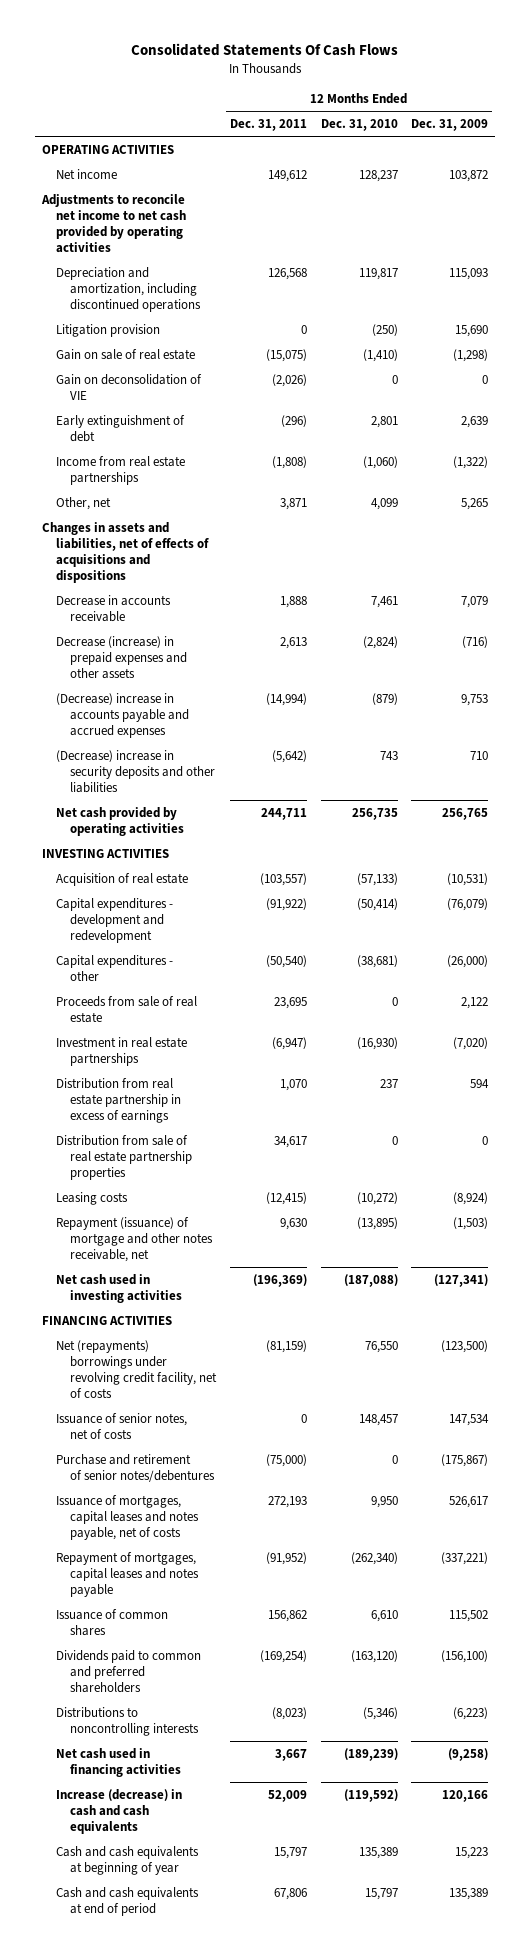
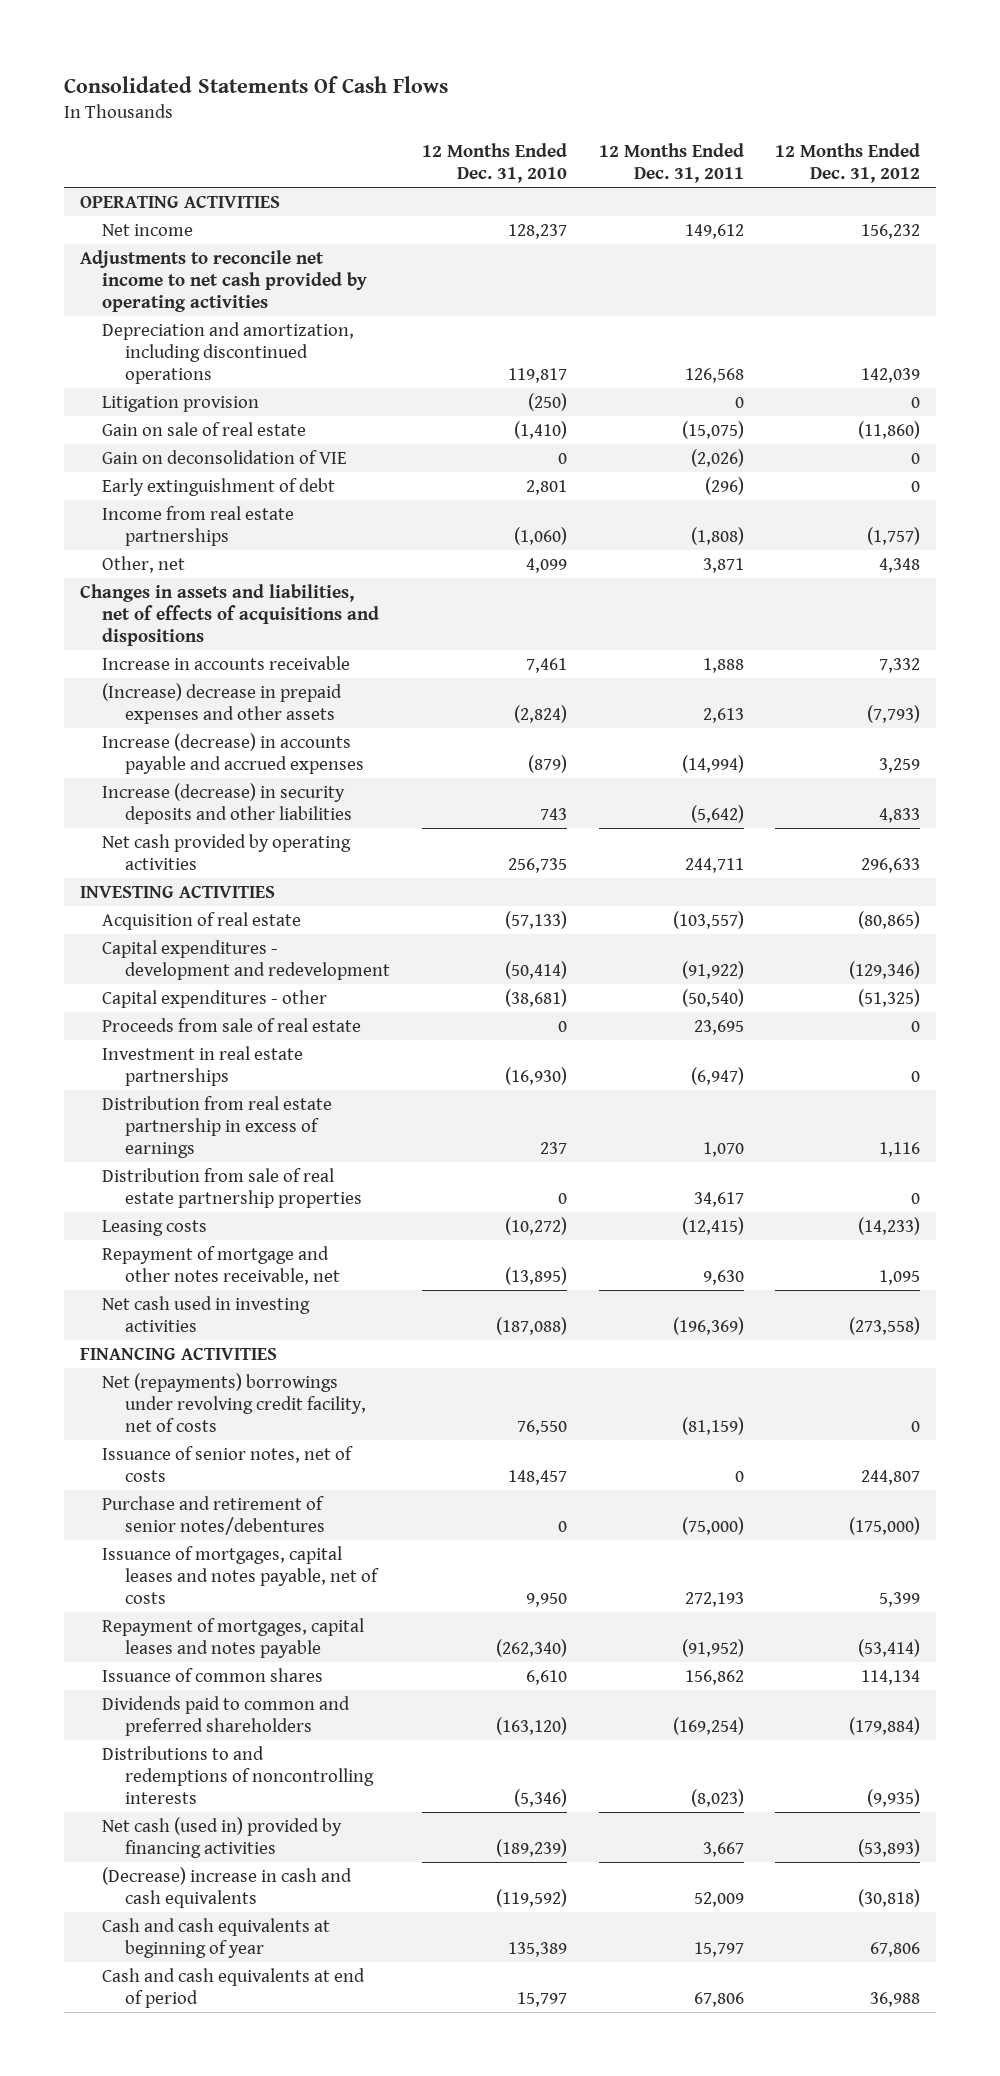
- | 12 Months Ended Dec. 31, 2011 | 12 Months Ended Dec. 31, 2010 | 12 Months Ended Dec. 31, 2009
+ | 12 Months Ended Dec. 31, 2010 | 12 Months Ended Dec. 31, 2011 | 12 Months Ended Dec. 31, 2012
- Decrease in accounts receivable | 1,888 | 7,461 | 7,079
- Decrease (increase) in prepaid expenses and other assets | 2,613 | (2,824) | (716)
- (Decrease) increase in accounts payable and accrued expenses | (14,994) | (879) | 9,753
- (Decrease) increase in security deposits and other liabilities | (5,642) | 743 | 710
+ Increase in accounts receivable | 7,461 | 1,888 | 7,332
+ (Increase) decrease in prepaid expenses and other assets | (2,824) | 2,613 | (7,793)
+ Increase (decrease) in accounts payable and accrued expenses | (879) | (14,994) | 3,259
+ Increase (decrease) in security deposits and other liabilities | 743 | (5,642) | 4,833
- Repayment (issuance) of mortgage and other notes receivable, net | 9,630 | (13,895) | (1,503)
+ Repayment of mortgage and other notes receivable, net | (13,895) | 9,630 | 1,095
- Distributions to noncontrolling interests | (8,023) | (5,346) | (6,223)
- Net cash used in financing activities | 3,667 | (189,239) | (9,258)
- Increase (decrease) in cash and cash equivalents | 52,009 | (119,592) | 120,166
+ Distributions to and redemptions of noncontrolling interests | (5,346) | (8,023) | (9,935)
+ Net cash (used in) provided by financing activities | (189,239) | 3,667 | (53,893)
+ (Decrease) increase in cash and cash equivalents | (119,592) | 52,009 | (30,818)

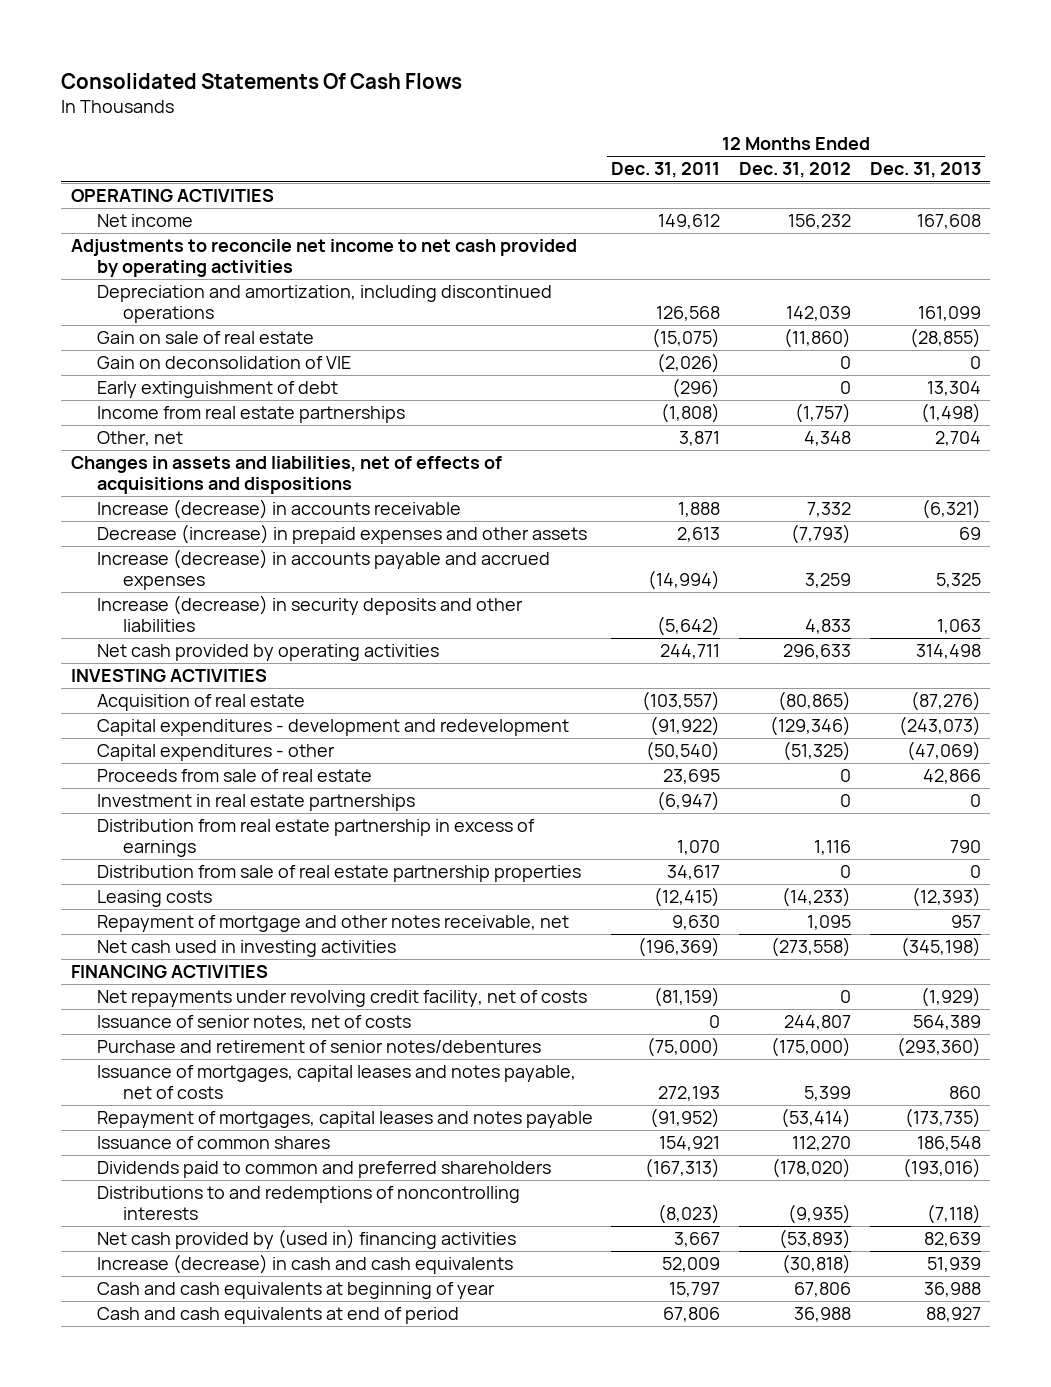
- | 12 Months Ended Dec. 31, 2010 | 12 Months Ended Dec. 31, 2011 | 12 Months Ended Dec. 31, 2012
+ | 12 Months Ended Dec. 31, 2011 | 12 Months Ended Dec. 31, 2012 | 12 Months Ended Dec. 31, 2013
- Litigation provision | (250) | 0 | 0
- Increase in accounts receivable | 7,461 | 1,888 | 7,332
- (Increase) decrease in prepaid expenses and other assets | (2,824) | 2,613 | (7,793)
+ Increase (decrease) in accounts receivable | 1,888 | 7,332 | (6,321)
+ Decrease (increase) in prepaid expenses and other assets | 2,613 | (7,793) | 69
- Net (repayments) borrowings under revolving credit facility, net of costs | 76,550 | (81,159) | 0
+ Net repayments under revolving credit facility, net of costs | (81,159) | 0 | (1,929)
- Issuance of common shares | 6,610 | 156,862 | 114,134
- Dividends paid to common and preferred shareholders | (163,120) | (169,254) | (179,884)
+ Issuance of common shares | 154,921 | 112,270 | 186,548
+ Dividends paid to common and preferred shareholders | (167,313) | (178,020) | (193,016)
- Net cash (used in) provided by financing activities | (189,239) | 3,667 | (53,893)
- (Decrease) increase in cash and cash equivalents | (119,592) | 52,009 | (30,818)
+ Net cash provided by (used in) financing activities | 3,667 | (53,893) | 82,639
+ Increase (decrease) in cash and cash equivalents | 52,009 | (30,818) | 51,939

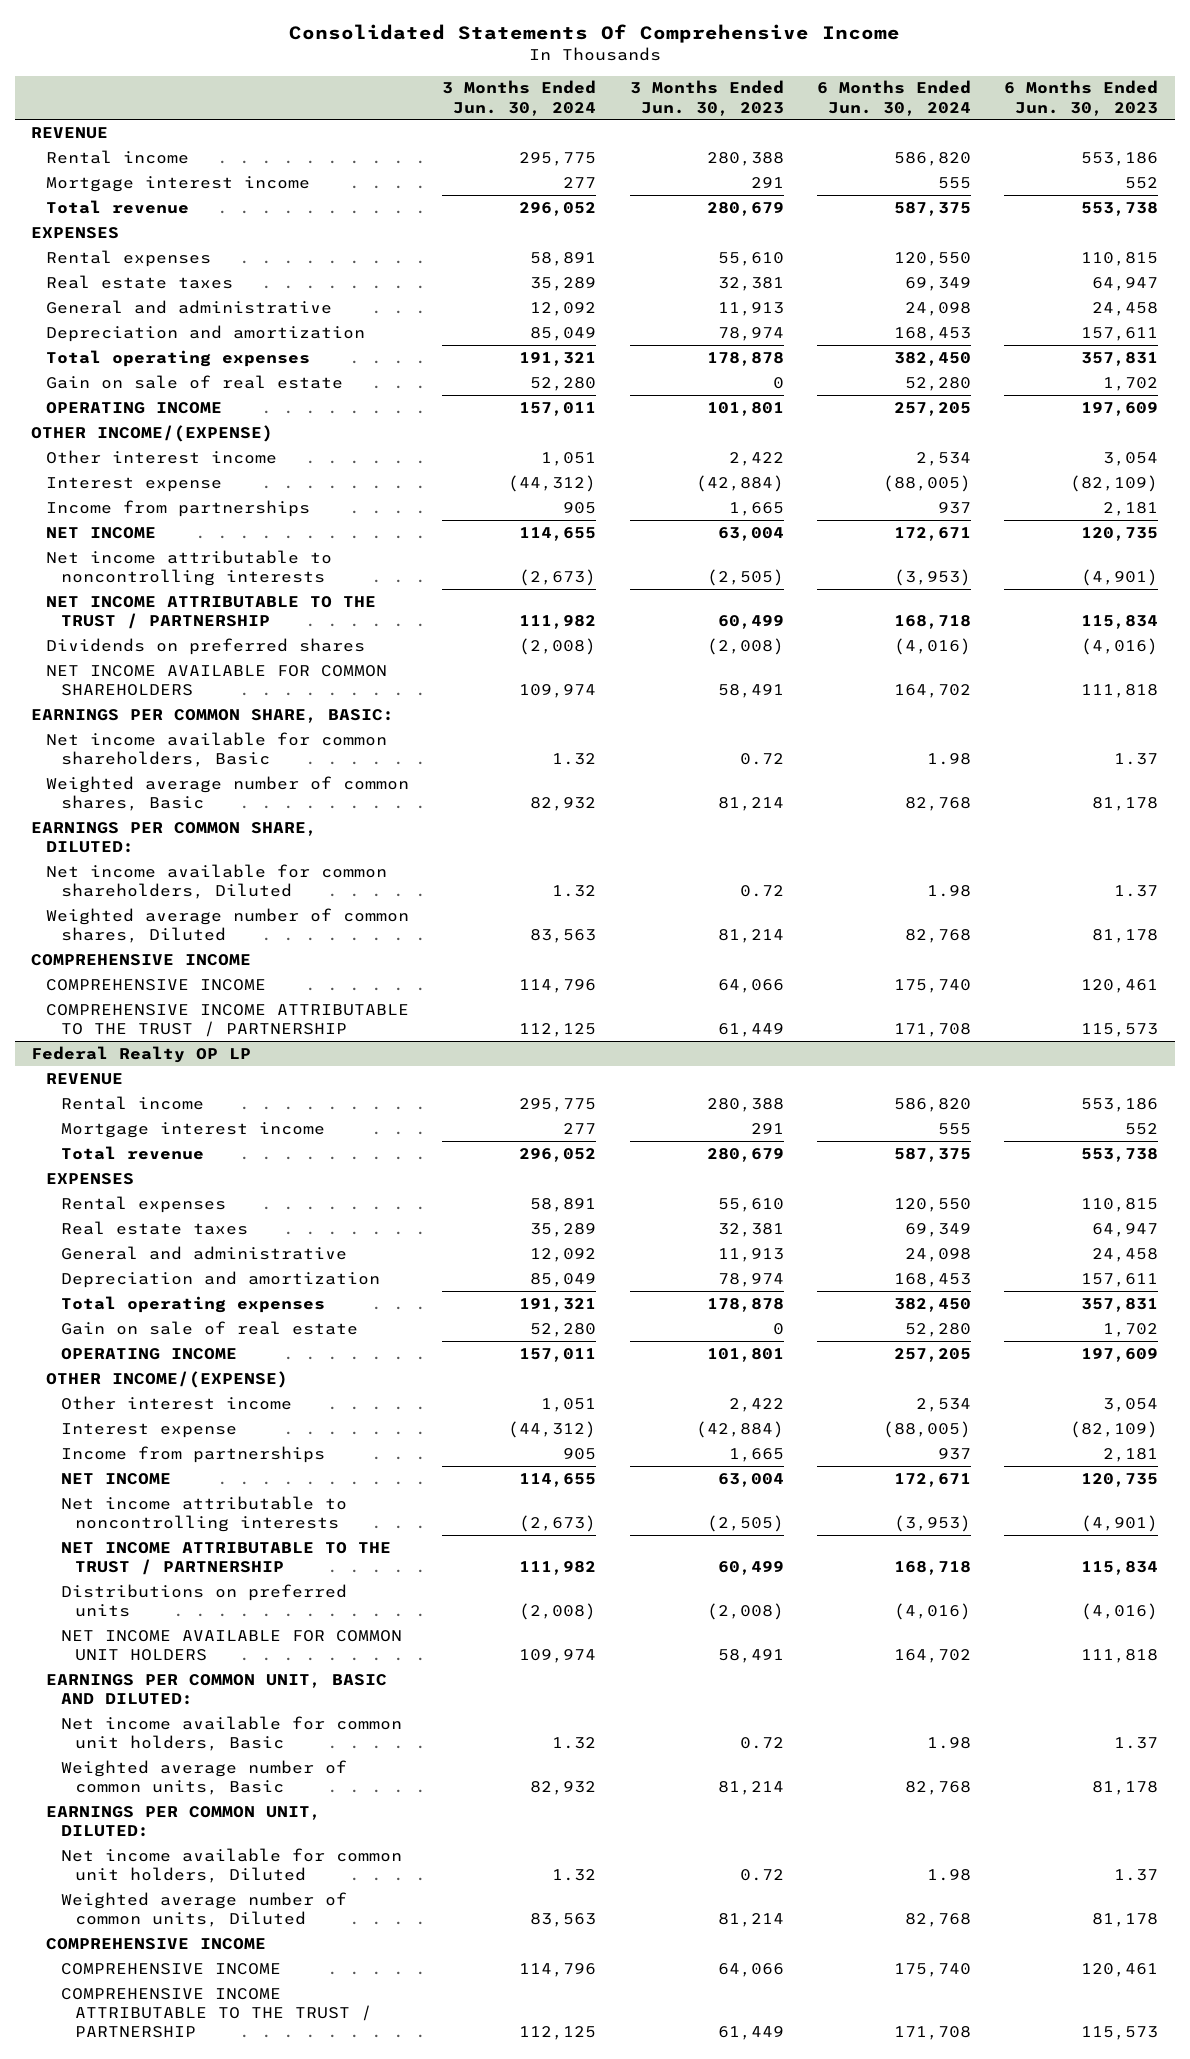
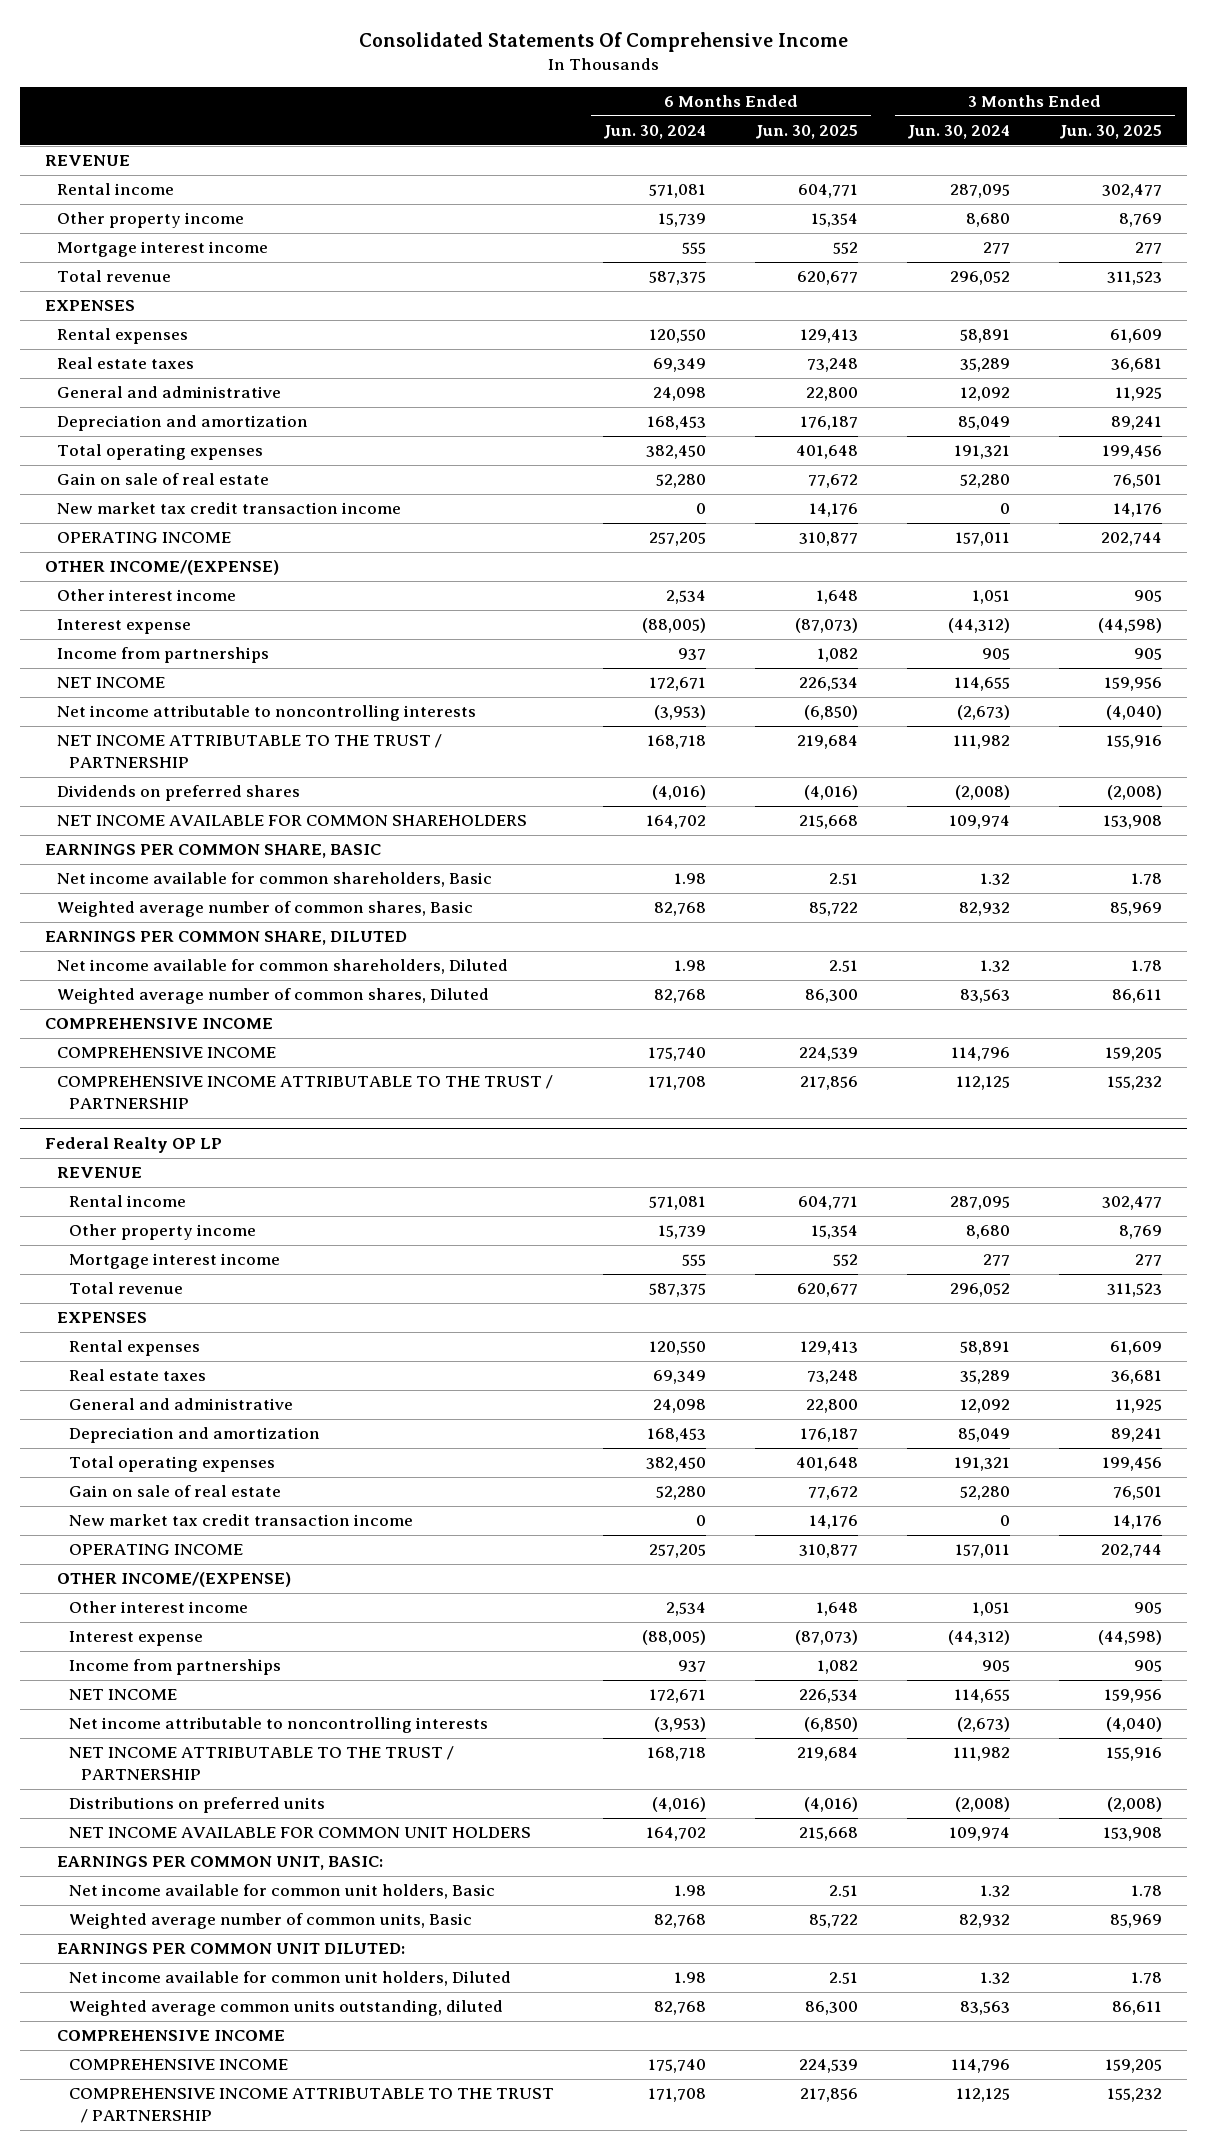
- | 3 Months Ended Jun. 30, 2024 | 3 Months Ended Jun. 30, 2023 | 6 Months Ended Jun. 30, 2024 | 6 Months Ended Jun. 30, 2023
+ | 6 Months Ended Jun. 30, 2024 | 6 Months Ended Jun. 30, 2025 | 3 Months Ended Jun. 30, 2024 | 3 Months Ended Jun. 30, 2025
- Rental income | 295,775 | 280,388 | 586,820 | 553,186
+ Rental income | 571,081 | 604,771 | 287,095 | 302,477
+ Other property income | 15,739 | 15,354 | 8,680 | 8,769
+ New market tax credit transaction income | 0 | 14,176 | 0 | 14,176
- EARNINGS PER COMMON SHARE, BASIC:
+ EARNINGS PER COMMON SHARE, BASIC
- EARNINGS PER COMMON SHARE, DILUTED:
+ EARNINGS PER COMMON SHARE, DILUTED
@ Federal Realty OP LP
- Rental income | 295,775 | 280,388 | 586,820 | 553,186
+ Rental income | 571,081 | 604,771 | 287,095 | 302,477
+ Other property income | 15,739 | 15,354 | 8,680 | 8,769
+ New market tax credit transaction income | 0 | 14,176 | 0 | 14,176
- EARNINGS PER COMMON UNIT, BASIC AND DILUTED:
+ EARNINGS PER COMMON UNIT, BASIC:
- EARNINGS PER COMMON UNIT, DILUTED:
+ EARNINGS PER COMMON UNIT DILUTED:
- Weighted average number of common units, Diluted | 83,563 | 81,214 | 82,768 | 81,178
+ Weighted average common units outstanding, diluted | 82,768 | 86,300 | 83,563 | 86,611

